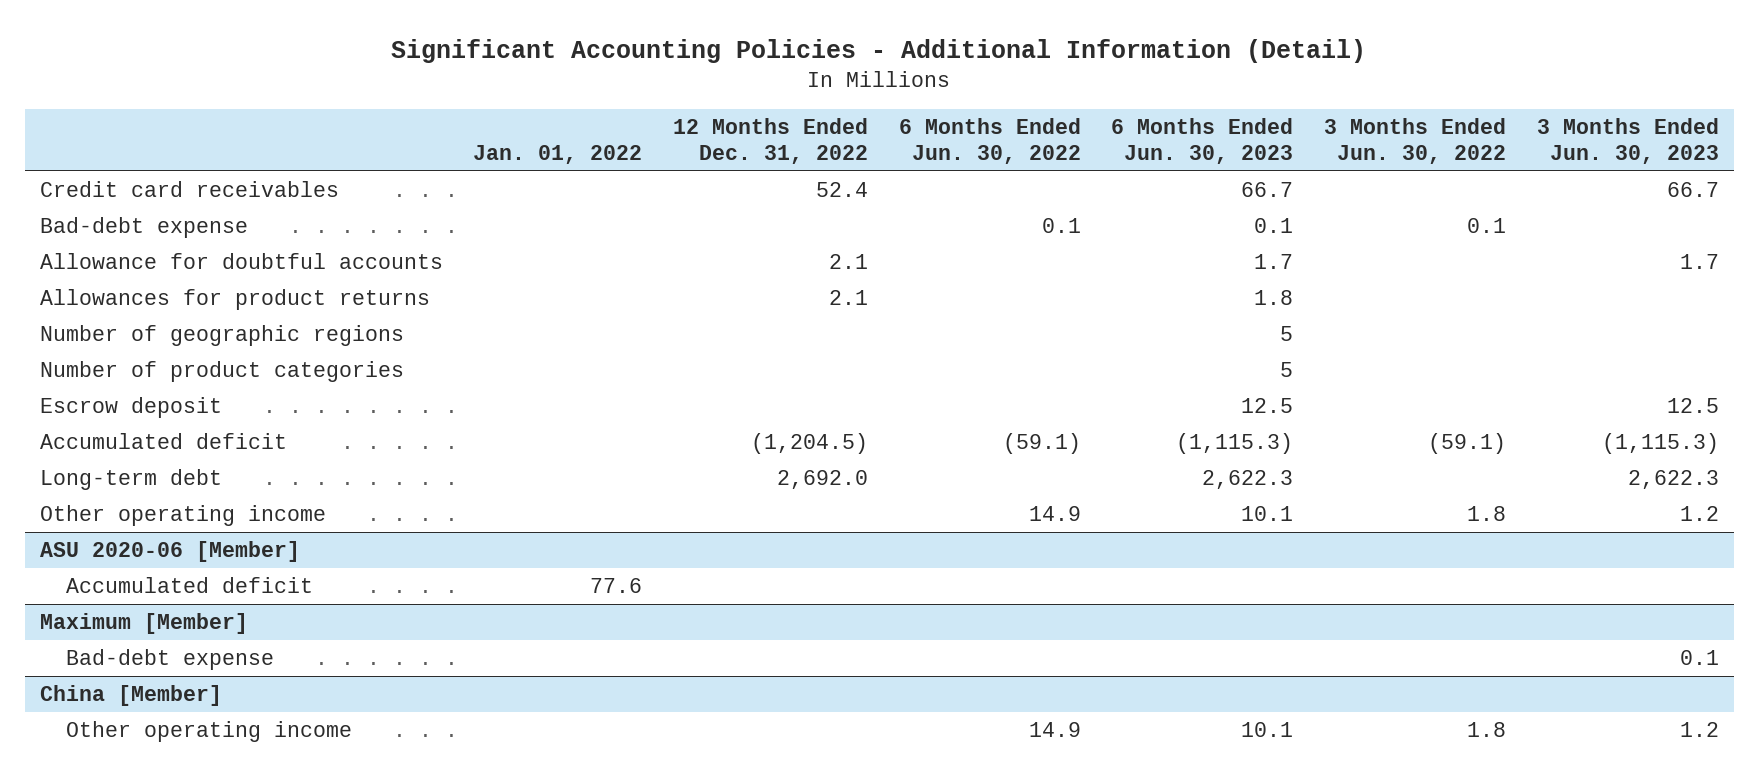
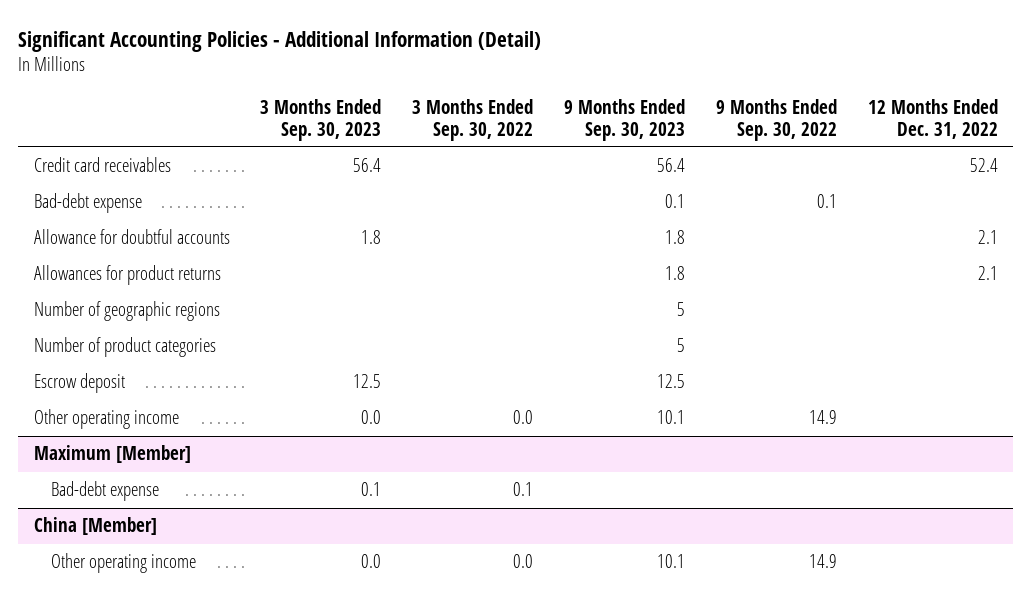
- | Jan. 01, 2022 | 12 Months Ended Dec. 31, 2022 | 6 Months Ended Jun. 30, 2022 | 6 Months Ended Jun. 30, 2023 | 3 Months Ended Jun. 30, 2022 | 3 Months Ended Jun. 30, 2023
+ | 3 Months Ended Sep. 30, 2023 | 3 Months Ended Sep. 30, 2022 | 9 Months Ended Sep. 30, 2023 | 9 Months Ended Sep. 30, 2022 | 12 Months Ended Dec. 31, 2022
- Accumulated deficit | | (1,204.5) | (59.1) | (1,115.3) | (59.1) | (1,115.3)
- Long-term debt | | 2,692.0 | | 2,622.3 | | 2,622.3
- ASU 2020-06 [Member]
- Accumulated deficit | 77.6 | | | | |

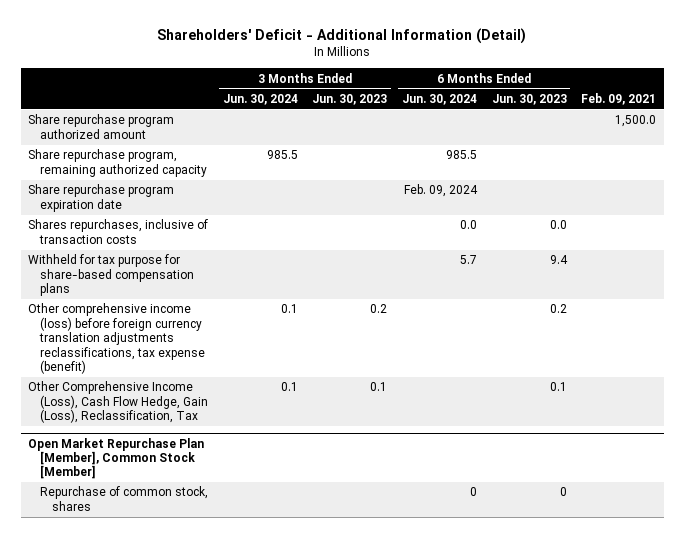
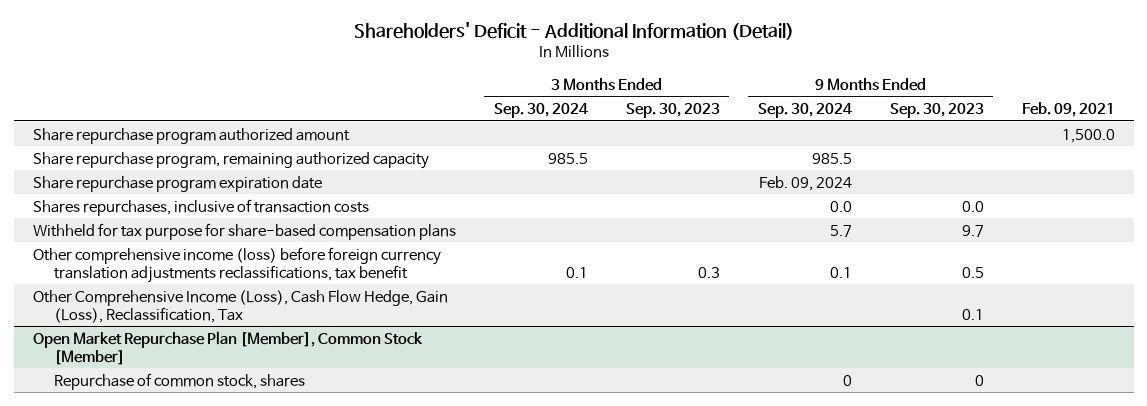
- | 3 Months Ended Jun. 30, 2024 | 3 Months Ended Jun. 30, 2023 | 6 Months Ended Jun. 30, 2024 | 6 Months Ended Jun. 30, 2023 | Feb. 09, 2021
+ | 3 Months Ended Sep. 30, 2024 | 3 Months Ended Sep. 30, 2023 | 9 Months Ended Sep. 30, 2024 | 9 Months Ended Sep. 30, 2023 | Feb. 09, 2021
- Other comprehensive income (loss) before foreign currency translation adjustments reclassifications, tax expense (benefit) | 0.1 | 0.2 | | 0.2 |
+ Other comprehensive income (loss) before foreign currency translation adjustments reclassifications, tax benefit | 0.1 | 0.3 | 0.1 | 0.5 |

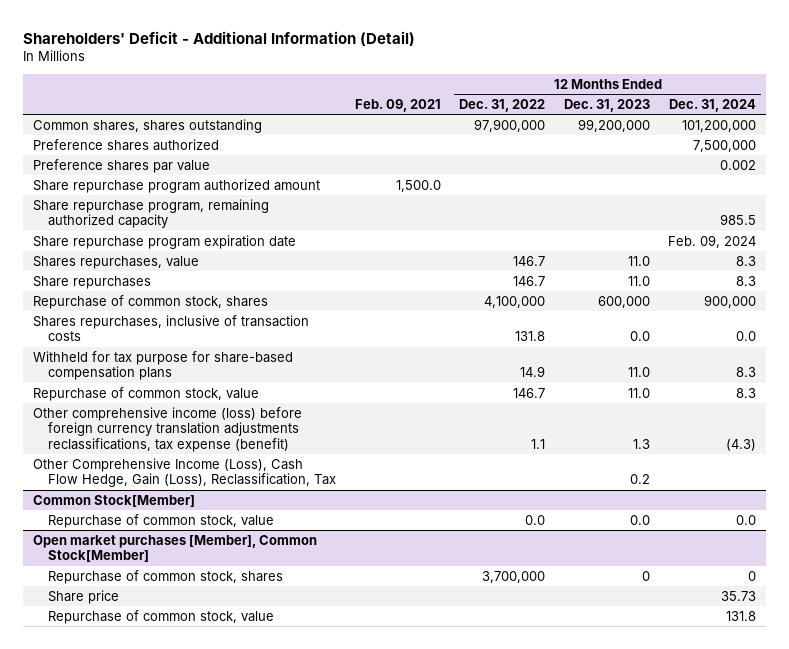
- | 3 Months Ended Sep. 30, 2024 | 3 Months Ended Sep. 30, 2023 | 9 Months Ended Sep. 30, 2024 | 9 Months Ended Sep. 30, 2023 | Feb. 09, 2021
+ | Feb. 09, 2021 | 12 Months Ended Dec. 31, 2022 | 12 Months Ended Dec. 31, 2023 | 12 Months Ended Dec. 31, 2024
+ Common shares, shares outstanding | | 97,900,000 | 99,200,000 | 101,200,000
+ Preference shares authorized | | | | 7,500,000
+ Preference shares par value | | | | 0.002
+ Shares repurchases, value | | 146.7 | 11.0 | 8.3
+ Share repurchases | | 146.7 | 11.0 | 8.3
+ Repurchase of common stock, shares | | 4,100,000 | 600,000 | 900,000
- Other comprehensive income (loss) before foreign currency translation adjustments reclassifications, tax benefit | 0.1 | 0.3 | 0.1 | 0.5 |
+ Repurchase of common stock, value | | 146.7 | 11.0 | 8.3
+ Other comprehensive income (loss) before foreign currency translation adjustments reclassifications, tax expense (benefit) | | 1.1 | 1.3 | (4.3)
- Open Market Repurchase Plan [Member], Common Stock [Member]
+ Common Stock[Member]
+ Repurchase of common stock, value | | 0.0 | 0.0 | 0.0
+ Open market purchases [Member], Common Stock[Member]
+ Share price | | | | 35.73
+ Repurchase of common stock, value | | | | 131.8

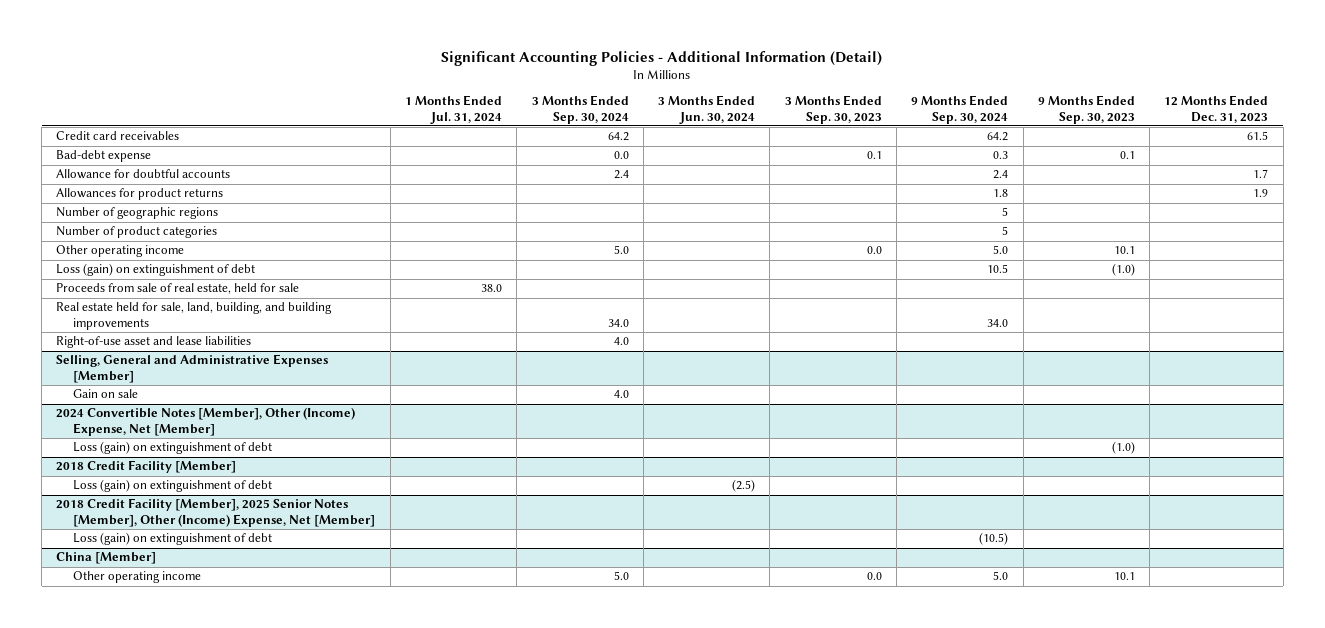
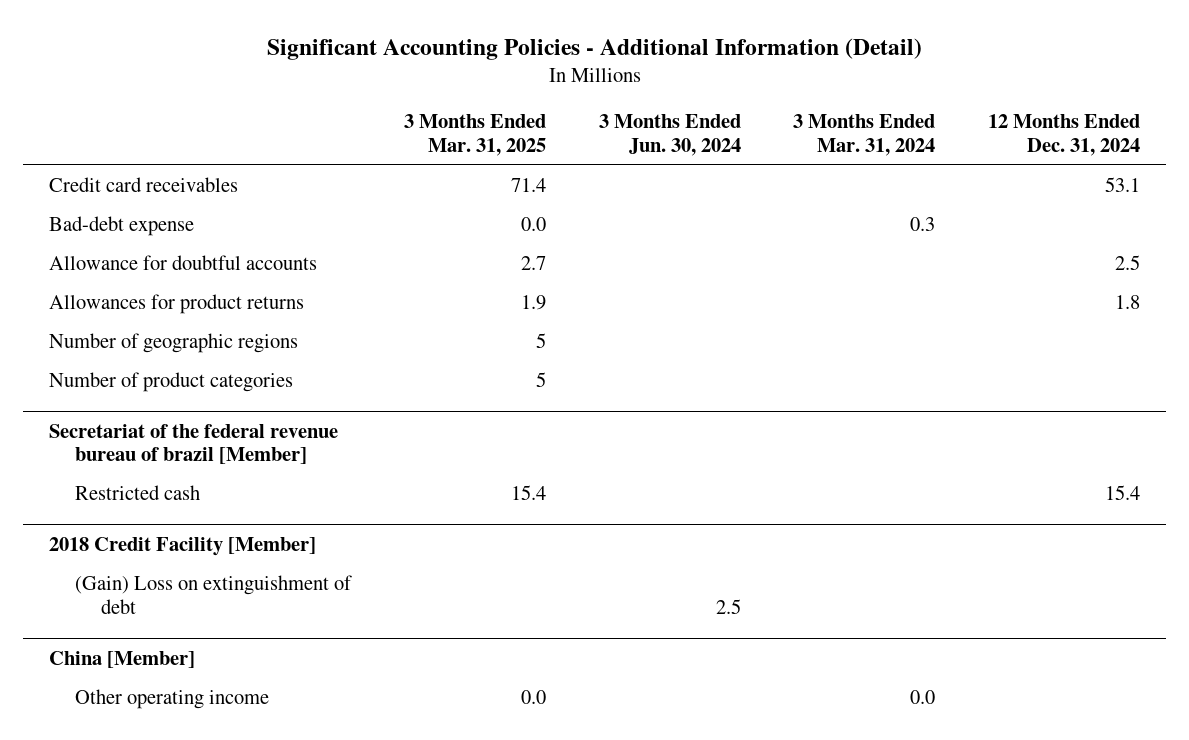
- | 1 Months Ended Jul. 31, 2024 | 3 Months Ended Sep. 30, 2024 | 3 Months Ended Jun. 30, 2024 | 3 Months Ended Sep. 30, 2023 | 9 Months Ended Sep. 30, 2024 | 9 Months Ended Sep. 30, 2023 | 12 Months Ended Dec. 31, 2023
+ | 3 Months Ended Mar. 31, 2025 | 3 Months Ended Jun. 30, 2024 | 3 Months Ended Mar. 31, 2024 | 12 Months Ended Dec. 31, 2024
- Other operating income | | 5.0 | | 0.0 | 5.0 | 10.1 |
- Loss (gain) on extinguishment of debt | | | | | 10.5 | (1.0) |
- Proceeds from sale of real estate, held for sale | 38.0 | | | | | |
- Real estate held for sale, land, building, and building improvements | | 34.0 | | | 34.0 | |
- Right-of-use asset and lease liabilities | | 4.0 | | | | |
- Selling, General and Administrative Expenses [Member]
- Gain on sale | | 4.0 | | | | |
- 2024 Convertible Notes [Member], Other (Income) Expense, Net [Member]
- Loss (gain) on extinguishment of debt | | | | | | (1.0) |
+ Secretariat of the federal revenue bureau of brazil [Member]
+ Restricted cash | 15.4 | | | 15.4
@ 2018 Credit Facility [Member]
- Loss (gain) on extinguishment of debt | | | (2.5) | | | |
- 2018 Credit Facility [Member], 2025 Senior Notes [Member], Other (Income) Expense, Net [Member]
- Loss (gain) on extinguishment of debt | | | | | (10.5) | |
@ 2018 Credit Facility [Member]
+ (Gain) Loss on extinguishment of debt | | 2.5 | |

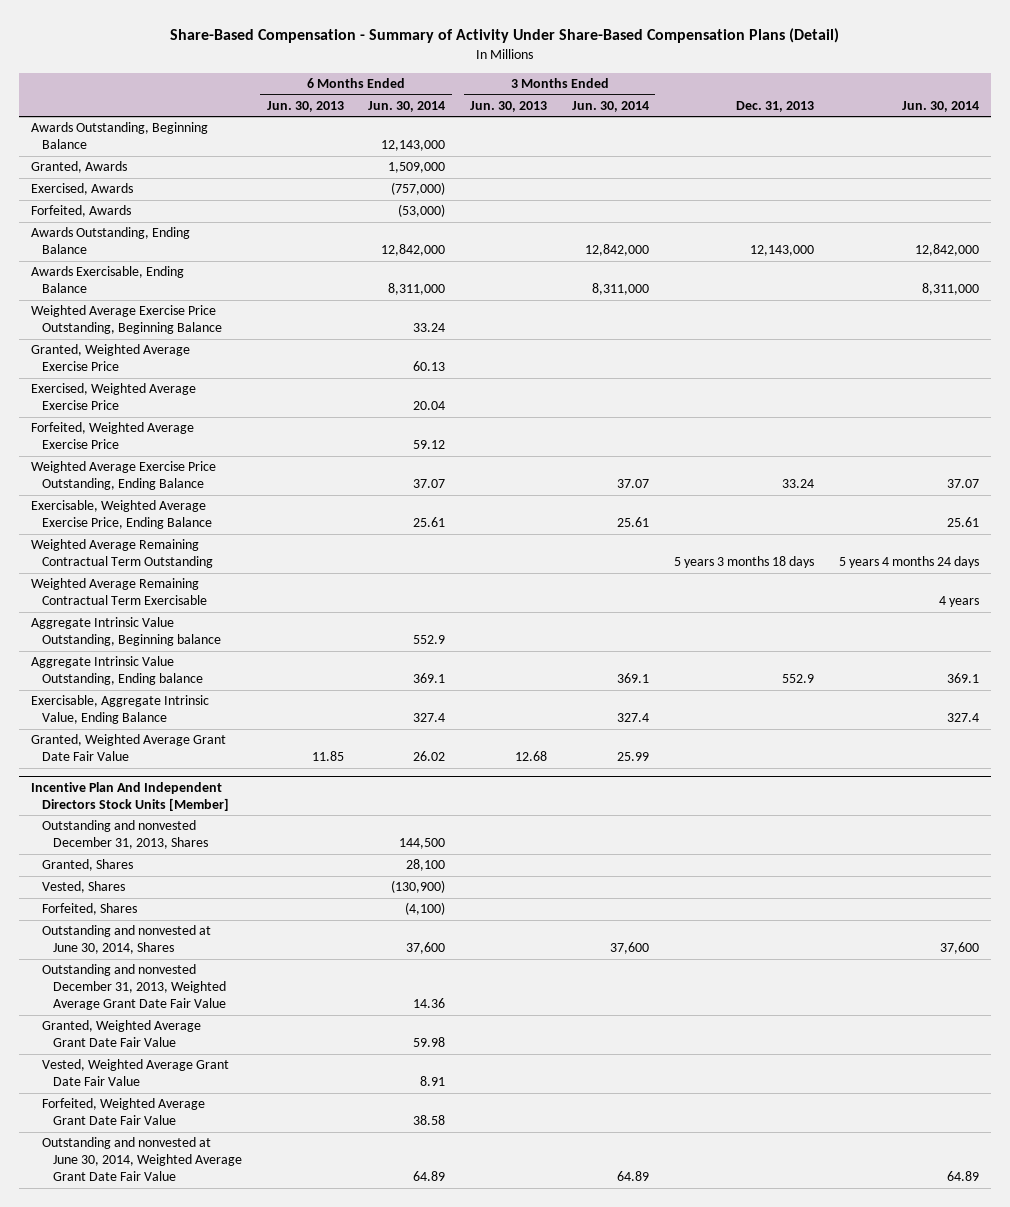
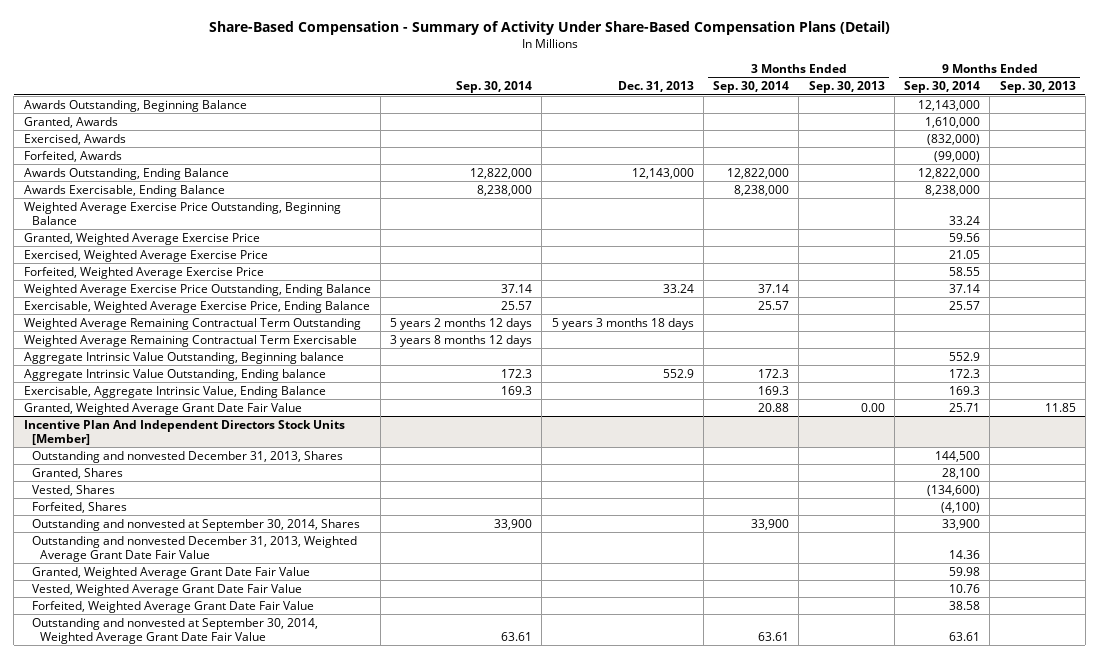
- | 6 Months Ended Jun. 30, 2013 | 6 Months Ended Jun. 30, 2014 | 3 Months Ended Jun. 30, 2013 | 3 Months Ended Jun. 30, 2014 | Dec. 31, 2013 | Jun. 30, 2014
+ | Sep. 30, 2014 | Dec. 31, 2013 | 3 Months Ended Sep. 30, 2014 | 3 Months Ended Sep. 30, 2013 | 9 Months Ended Sep. 30, 2014 | 9 Months Ended Sep. 30, 2013
@ Incentive Plan And Independent Directors Stock Units [Member]
- Outstanding and nonvested at June 30, 2014, Shares | | 37,600 | | 37,600 | | 37,600
+ Outstanding and nonvested at September 30, 2014, Shares | 33,900 | | 33,900 | | 33,900 |
- Outstanding and nonvested at June 30, 2014, Weighted Average Grant Date Fair Value | | 64.89 | | 64.89 | | 64.89
+ Outstanding and nonvested at September 30, 2014, Weighted Average Grant Date Fair Value | 63.61 | | 63.61 | | 63.61 |

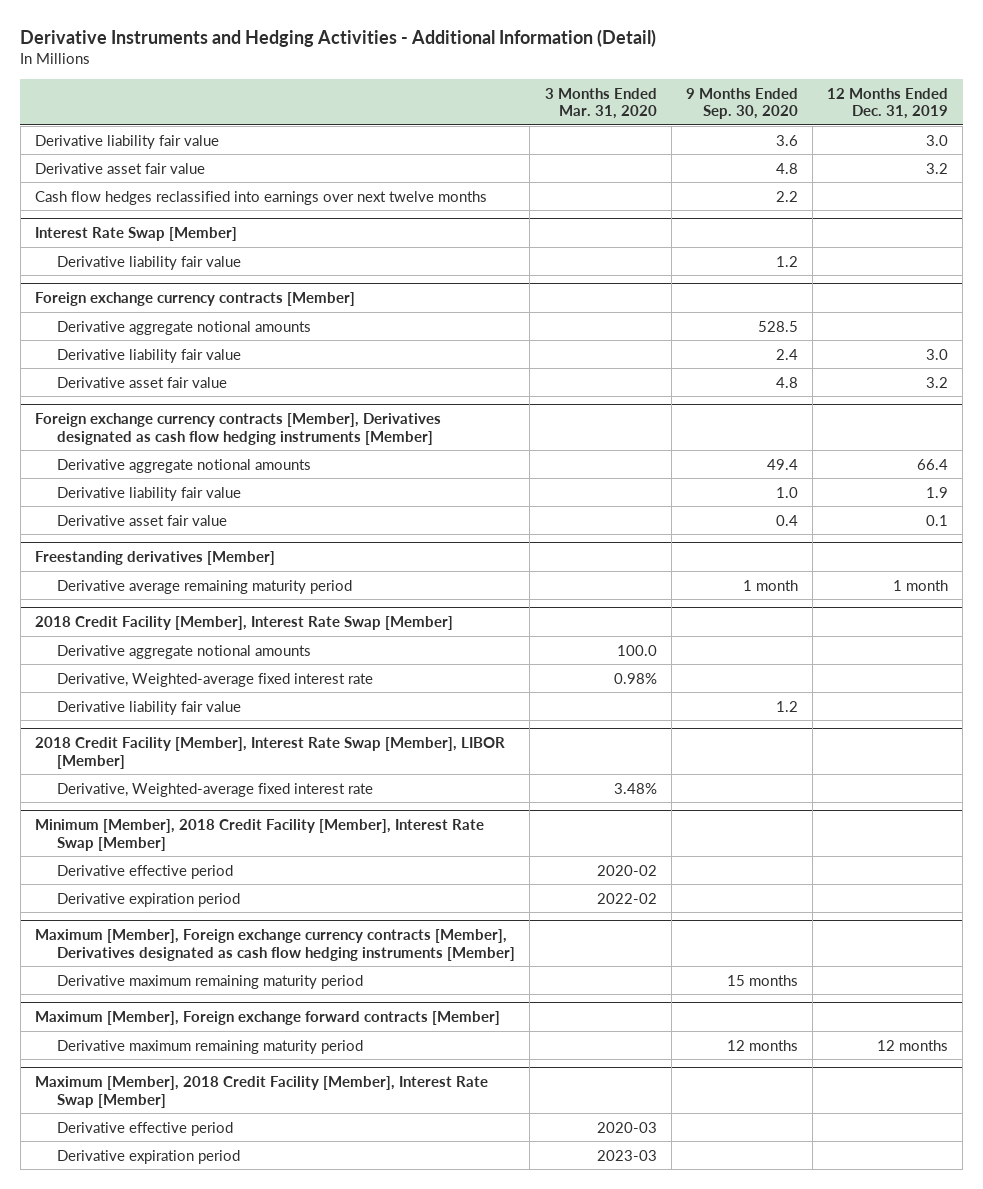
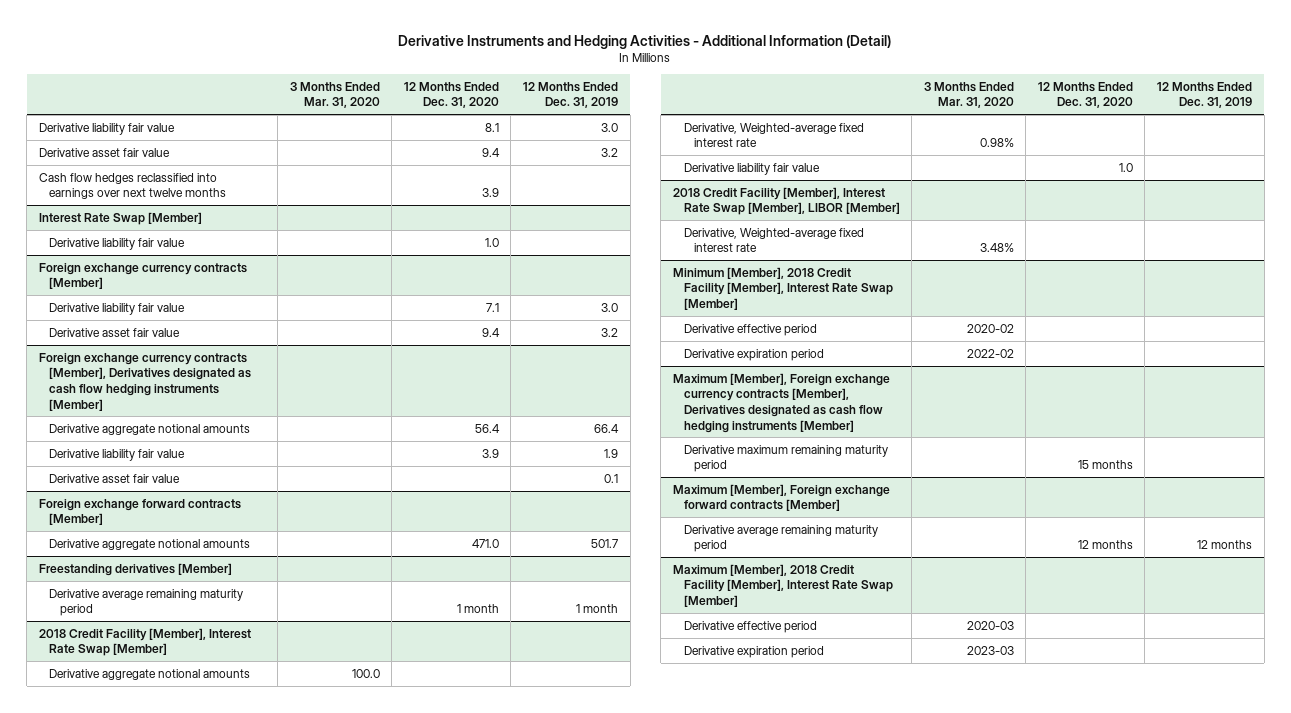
- | 3 Months Ended Mar. 31, 2020 | 9 Months Ended Sep. 30, 2020 | 12 Months Ended Dec. 31, 2019
+ | 3 Months Ended Mar. 31, 2020 | 12 Months Ended Dec. 31, 2020 | 12 Months Ended Dec. 31, 2019
@ Foreign exchange currency contracts [Member]
- Derivative aggregate notional amounts | | 528.5 |
+ Foreign exchange forward contracts [Member]
+ Derivative aggregate notional amounts | | 471.0 | 501.7
@ Maximum [Member], Foreign exchange forward contracts [Member]
- Derivative maximum remaining maturity period | | 12 months | 12 months
+ Derivative average remaining maturity period | | 12 months | 12 months

